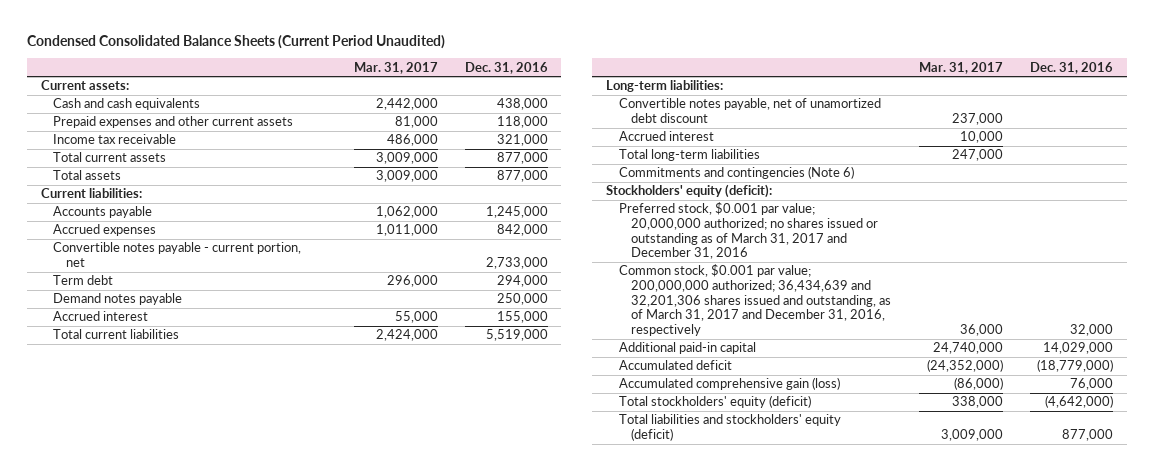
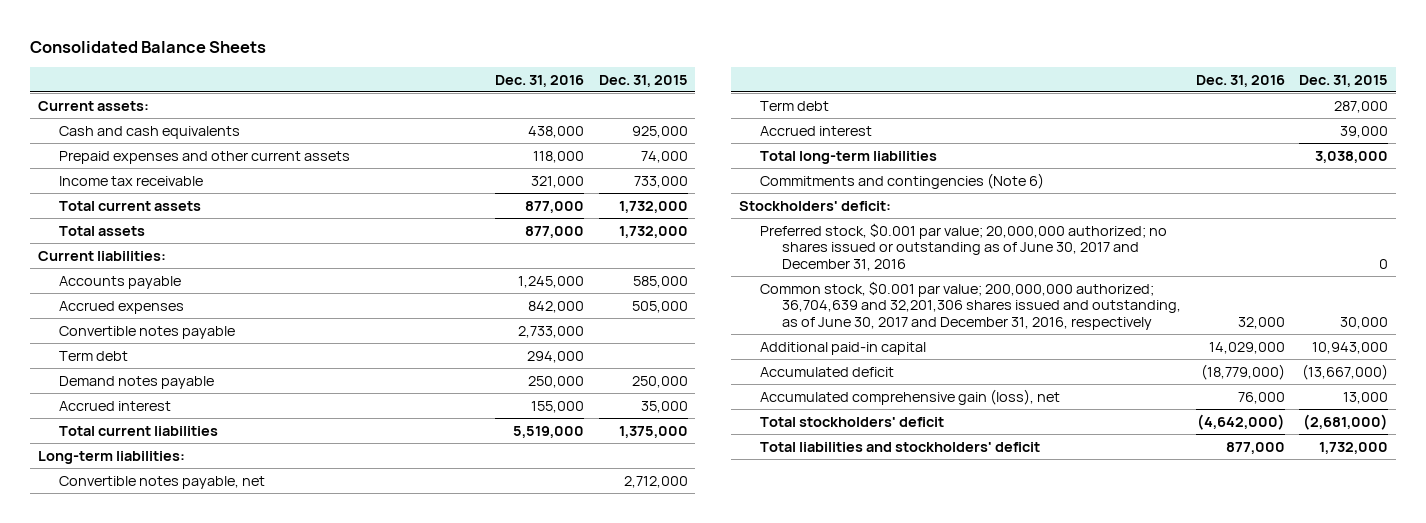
- Condensed Consolidated Balance Sheets (Current Period Unaudited)
+ Consolidated Balance Sheets
- | Mar. 31, 2017 | Dec. 31, 2016
+ | Dec. 31, 2016 | Dec. 31, 2015
- Convertible notes payable - current portion, net | | 2,733,000
+ Convertible notes payable | 2,733,000 |
- Convertible notes payable, net of unamortized debt discount | 237,000 |
+ Convertible notes payable, net | | 2,712,000
+ Term debt | | 287,000
- Stockholders' equity (deficit):
- Preferred stock, $0.001 par value; 20,000,000 authorized; no shares issued or outstanding as of March 31, 2017 and December 31, 2016
- Common stock, $0.001 par value; 200,000,000 authorized; 36,434,639 and 32,201,306 shares issued and outstanding, as of March 31, 2017 and December 31, 2016, respectively | 36,000 | 32,000
+ Stockholders' deficit:
+ Preferred stock, $0.001 par value; 20,000,000 authorized; no shares issued or outstanding as of June 30, 2017 and December 31, 2016 | | 0
+ Common stock, $0.001 par value; 200,000,000 authorized; 36,704,639 and 32,201,306 shares issued and outstanding, as of June 30, 2017 and December 31, 2016, respectively | 32,000 | 30,000
- Accumulated comprehensive gain (loss) | (86,000) | 76,000
- Total stockholders' equity (deficit) | 338,000 | (4,642,000)
- Total liabilities and stockholders' equity (deficit) | 3,009,000 | 877,000
+ Accumulated comprehensive gain (loss), net | 76,000 | 13,000
+ Total stockholders' deficit | (4,642,000) | (2,681,000)
+ Total liabilities and stockholders' deficit | 877,000 | 1,732,000

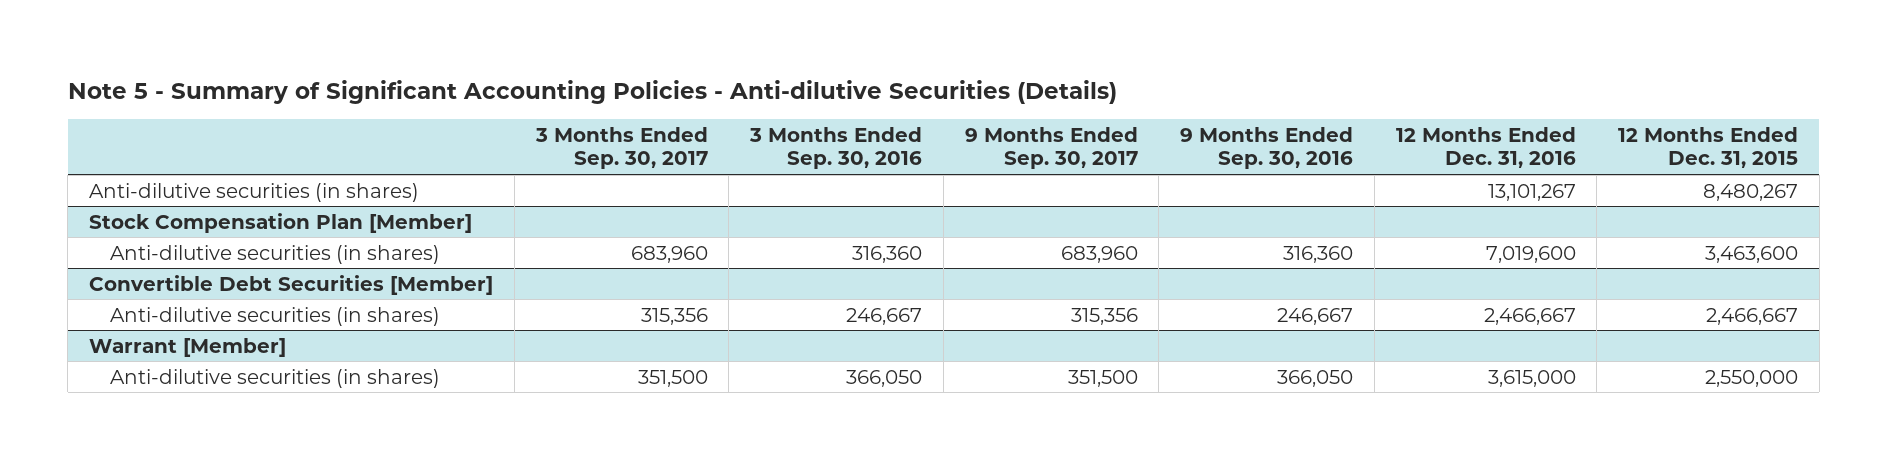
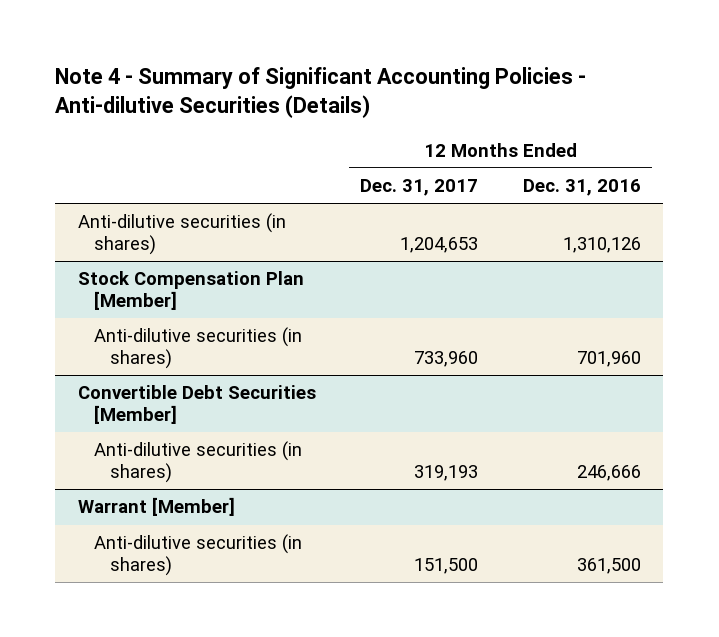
- Note 5 - Summary of Significant Accounting Policies - Anti-dilutive Securities (Details)
+ Note 4 - Summary of Significant Accounting Policies - Anti-dilutive Securities (Details)
- | 3 Months Ended Sep. 30, 2017 | 3 Months Ended Sep. 30, 2016 | 9 Months Ended Sep. 30, 2017 | 9 Months Ended Sep. 30, 2016 | 12 Months Ended Dec. 31, 2016 | 12 Months Ended Dec. 31, 2015
+ | 12 Months Ended Dec. 31, 2017 | 12 Months Ended Dec. 31, 2016
- Anti-dilutive securities (in shares) | | | | | 13,101,267 | 8,480,267
+ Anti-dilutive securities (in shares) | 1,204,653 | 1,310,126
@ Stock Compensation Plan [Member]
- Anti-dilutive securities (in shares) | 683,960 | 316,360 | 683,960 | 316,360 | 7,019,600 | 3,463,600
+ Anti-dilutive securities (in shares) | 733,960 | 701,960
@ Convertible Debt Securities [Member]
- Anti-dilutive securities (in shares) | 315,356 | 246,667 | 315,356 | 246,667 | 2,466,667 | 2,466,667
+ Anti-dilutive securities (in shares) | 319,193 | 246,666
@ Warrant [Member]
- Anti-dilutive securities (in shares) | 351,500 | 366,050 | 351,500 | 366,050 | 3,615,000 | 2,550,000
+ Anti-dilutive securities (in shares) | 151,500 | 361,500

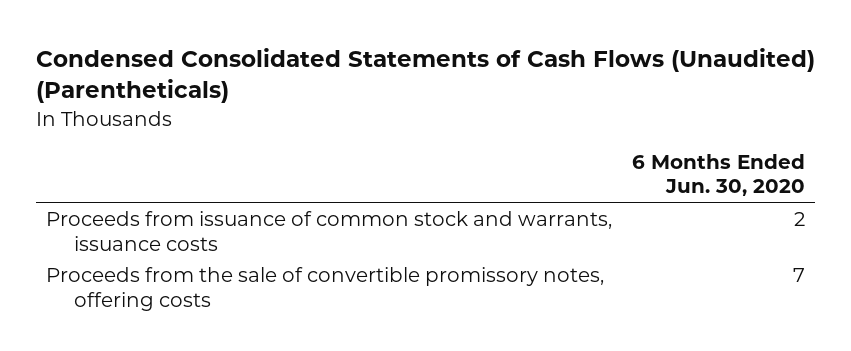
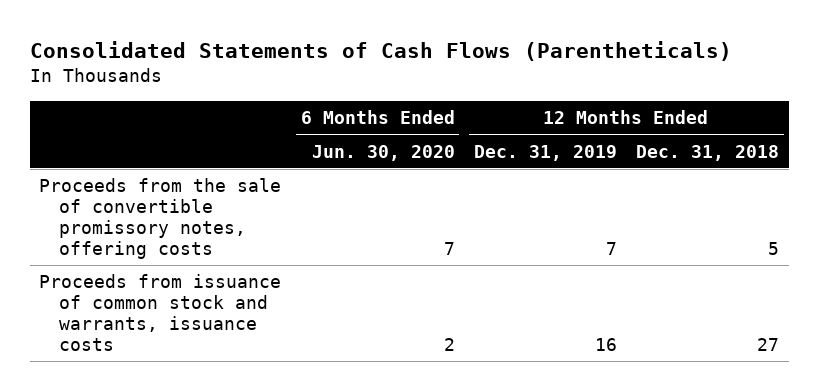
- Condensed Consolidated Statements of Cash Flows (Unaudited) (Parentheticals)
+ Consolidated Statements of Cash Flows (Parentheticals)
- | 6 Months Ended Jun. 30, 2020
+ | 6 Months Ended Jun. 30, 2020 | 12 Months Ended Dec. 31, 2019 | 12 Months Ended Dec. 31, 2018
moved down: Proceeds from issuance of common stock and warrants, issuance costs | 2 | 16 | 27

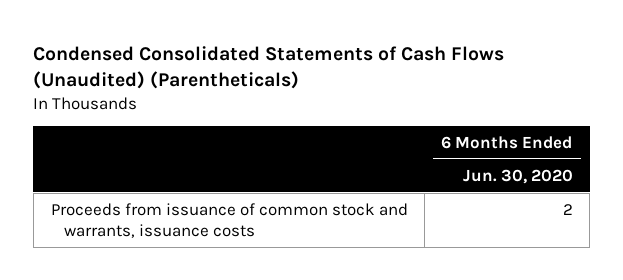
- Consolidated Statements of Cash Flows (Parentheticals)
+ Condensed Consolidated Statements of Cash Flows (Unaudited) (Parentheticals)
- | 6 Months Ended Jun. 30, 2020 | 12 Months Ended Dec. 31, 2019 | 12 Months Ended Dec. 31, 2018
+ | 6 Months Ended Jun. 30, 2020
- Proceeds from the sale of convertible promissory notes, offering costs | 7 | 7 | 5

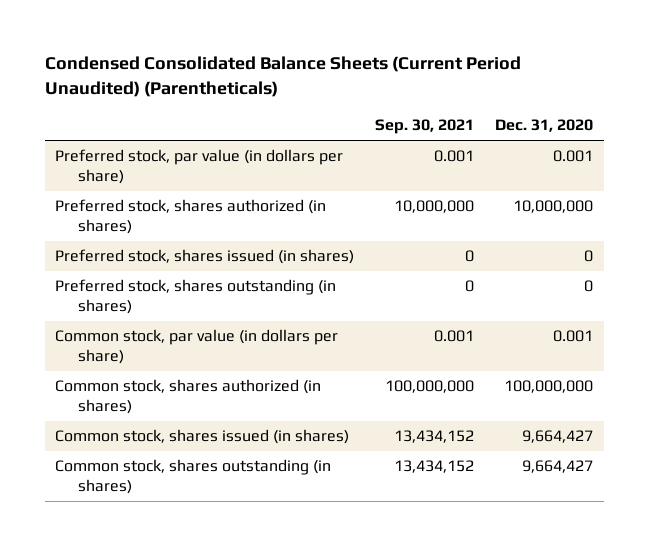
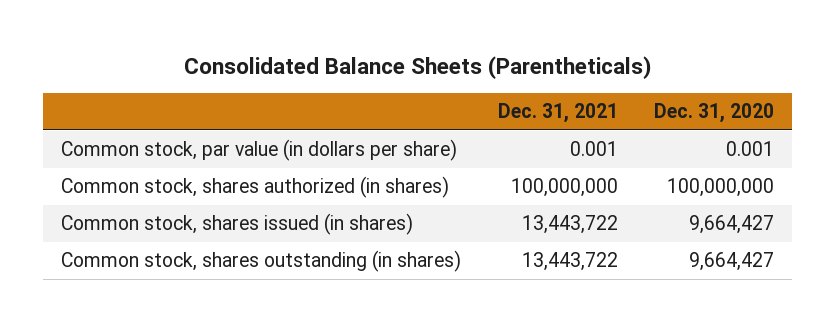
- Condensed Consolidated Balance Sheets (Current Period Unaudited) (Parentheticals)
+ Consolidated Balance Sheets (Parentheticals)
- | Sep. 30, 2021 | Dec. 31, 2020
+ | Dec. 31, 2021 | Dec. 31, 2020
- Preferred stock, par value (in dollars per share) | 0.001 | 0.001
- Preferred stock, shares authorized (in shares) | 10,000,000 | 10,000,000
- Preferred stock, shares issued (in shares) | 0 | 0
- Preferred stock, shares outstanding (in shares) | 0 | 0

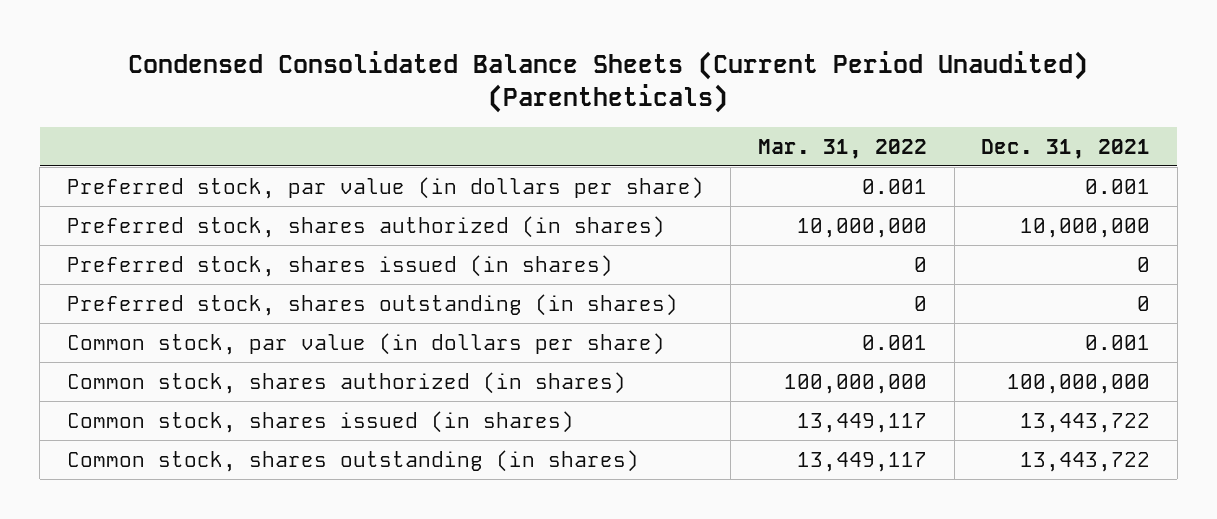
- Consolidated Balance Sheets (Parentheticals)
+ Condensed Consolidated Balance Sheets (Current Period Unaudited) (Parentheticals)
- | Dec. 31, 2021 | Dec. 31, 2020
+ | Mar. 31, 2022 | Dec. 31, 2021
+ Preferred stock, par value (in dollars per share) | 0.001 | 0.001
+ Preferred stock, shares authorized (in shares) | 10,000,000 | 10,000,000
+ Preferred stock, shares issued (in shares) | 0 | 0
+ Preferred stock, shares outstanding (in shares) | 0 | 0

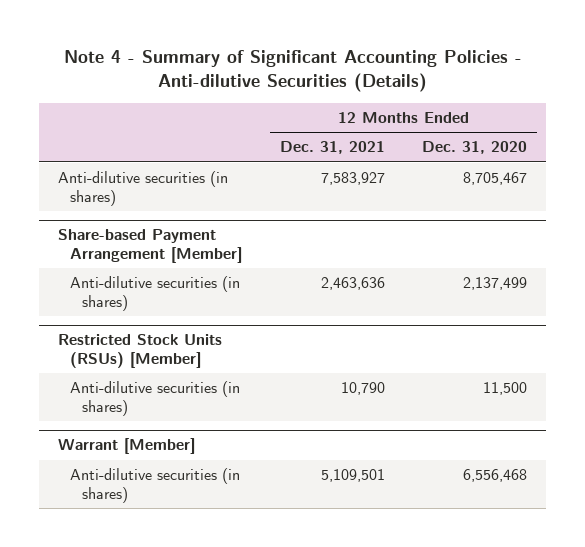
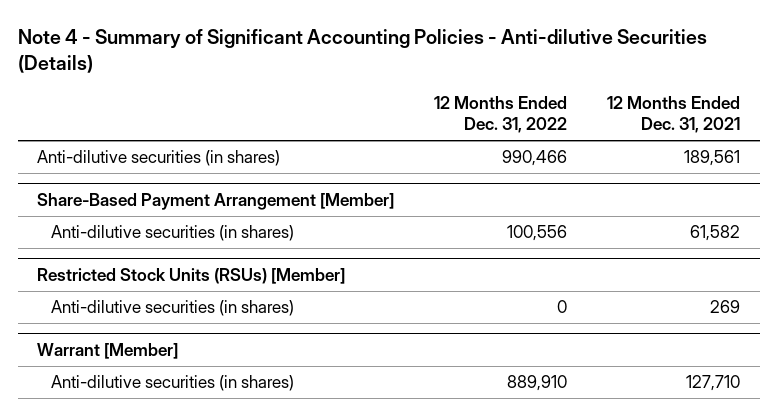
- | 12 Months Ended Dec. 31, 2021 | 12 Months Ended Dec. 31, 2020
+ | 12 Months Ended Dec. 31, 2022 | 12 Months Ended Dec. 31, 2021
- Anti-dilutive securities (in shares) | 7,583,927 | 8,705,467
- Share-based Payment Arrangement [Member]
- Anti-dilutive securities (in shares) | 2,463,636 | 2,137,499
+ Anti-dilutive securities (in shares) | 990,466 | 189,561
+ Share-Based Payment Arrangement [Member]
+ Anti-dilutive securities (in shares) | 100,556 | 61,582
@ Restricted Stock Units (RSUs) [Member]
- Anti-dilutive securities (in shares) | 10,790 | 11,500
+ Anti-dilutive securities (in shares) | 0 | 269
@ Warrant [Member]
- Anti-dilutive securities (in shares) | 5,109,501 | 6,556,468
+ Anti-dilutive securities (in shares) | 889,910 | 127,710

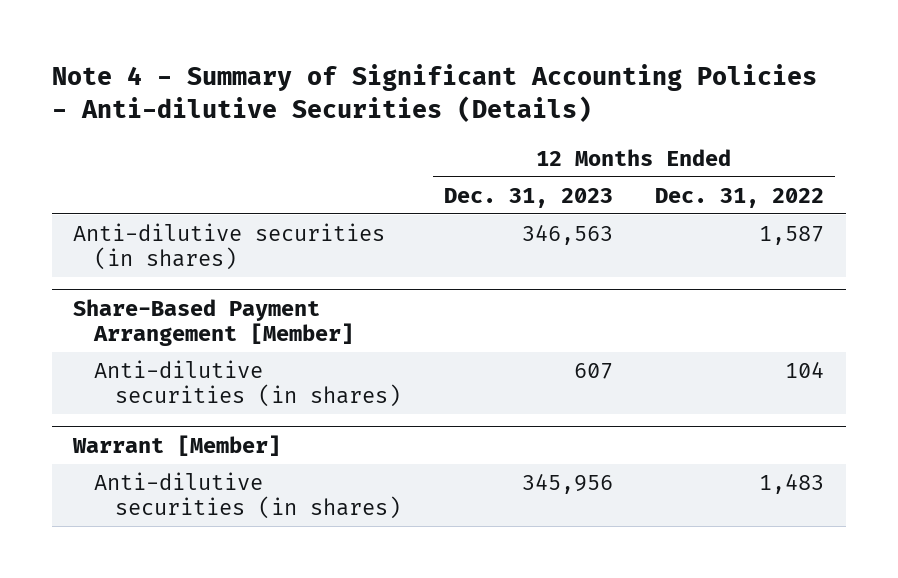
- | 12 Months Ended Dec. 31, 2022 | 12 Months Ended Dec. 31, 2021
+ | 12 Months Ended Dec. 31, 2023 | 12 Months Ended Dec. 31, 2022
- Anti-dilutive securities (in shares) | 990,466 | 189,561
+ Anti-dilutive securities (in shares) | 346,563 | 1,587
@ Share-Based Payment Arrangement [Member]
- Anti-dilutive securities (in shares) | 100,556 | 61,582
- Restricted Stock Units (RSUs) [Member]
- Anti-dilutive securities (in shares) | 0 | 269
@ Share-Based Payment Arrangement [Member]
+ Anti-dilutive securities (in shares) | 607 | 104
@ Warrant [Member]
- Anti-dilutive securities (in shares) | 889,910 | 127,710
+ Anti-dilutive securities (in shares) | 345,956 | 1,483

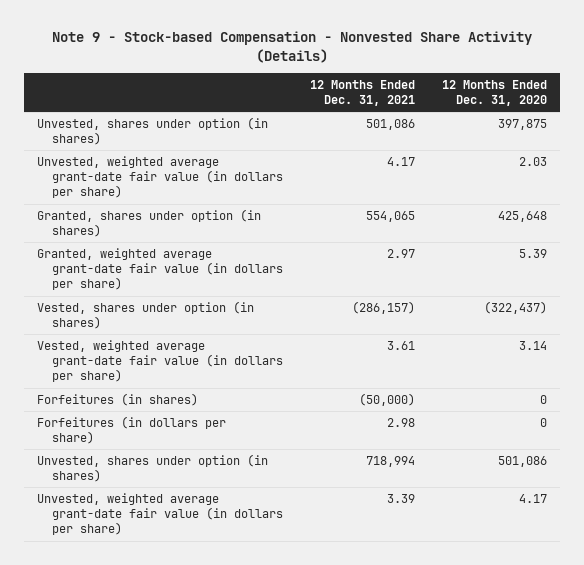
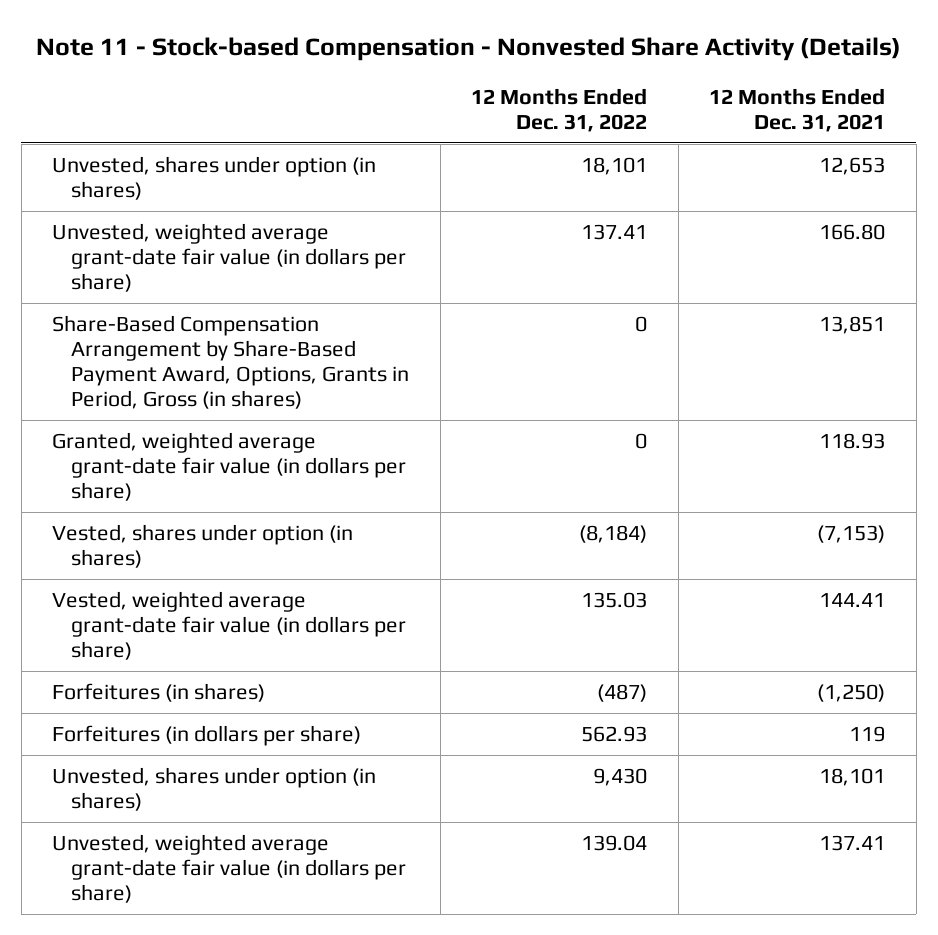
- Note 9 - Stock-based Compensation - Nonvested Share Activity (Details)
+ Note 11 - Stock-based Compensation - Nonvested Share Activity (Details)
- | 12 Months Ended Dec. 31, 2021 | 12 Months Ended Dec. 31, 2020
+ | 12 Months Ended Dec. 31, 2022 | 12 Months Ended Dec. 31, 2021
- Unvested, shares under option (in shares) | 501,086 | 397,875
- Unvested, weighted average grant-date fair value (in dollars per share) | 4.17 | 2.03
- Granted, shares under option (in shares) | 554,065 | 425,648
- Granted, weighted average grant-date fair value (in dollars per share) | 2.97 | 5.39
- Vested, shares under option (in shares) | (286,157) | (322,437)
- Vested, weighted average grant-date fair value (in dollars per share) | 3.61 | 3.14
- Forfeitures (in shares) | (50,000) | 0
- Forfeitures (in dollars per share) | 2.98 | 0
- Unvested, shares under option (in shares) | 718,994 | 501,086
- Unvested, weighted average grant-date fair value (in dollars per share) | 3.39 | 4.17
+ Unvested, shares under option (in shares) | 18,101 | 12,653
+ Unvested, weighted average grant-date fair value (in dollars per share) | 137.41 | 166.80
+ Share-Based Compensation Arrangement by Share-Based Payment Award, Options, Grants in Period, Gross (in shares) | 0 | 13,851
+ Granted, weighted average grant-date fair value (in dollars per share) | 0 | 118.93
+ Vested, shares under option (in shares) | (8,184) | (7,153)
+ Vested, weighted average grant-date fair value (in dollars per share) | 135.03 | 144.41
+ Forfeitures (in shares) | (487) | (1,250)
+ Forfeitures (in dollars per share) | 562.93 | 119
+ Unvested, shares under option (in shares) | 9,430 | 18,101
+ Unvested, weighted average grant-date fair value (in dollars per share) | 139.04 | 137.41

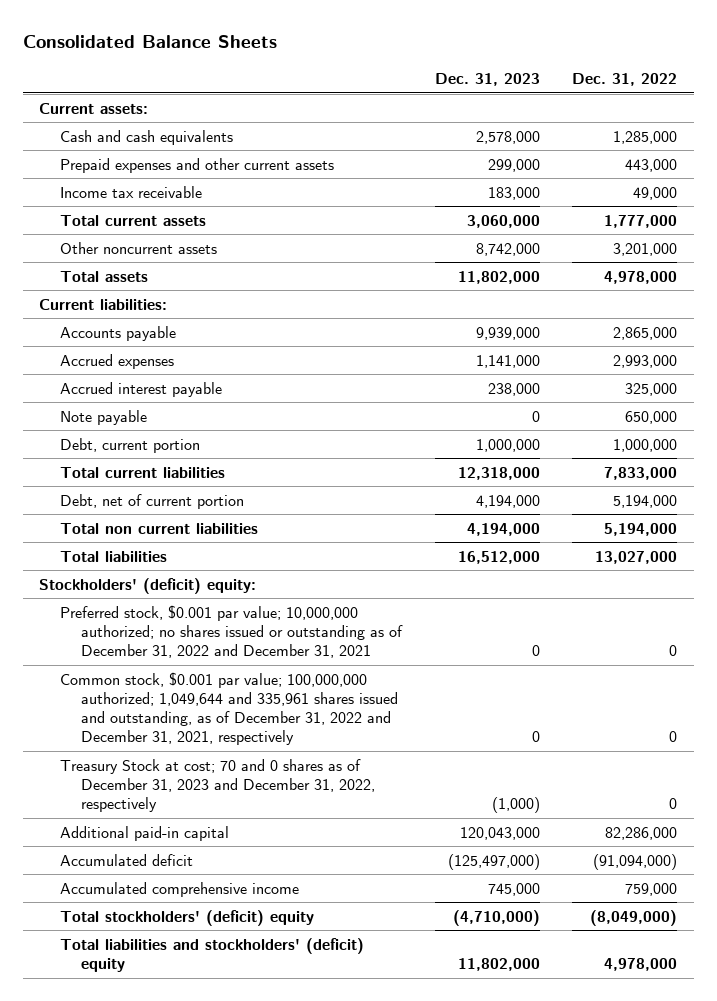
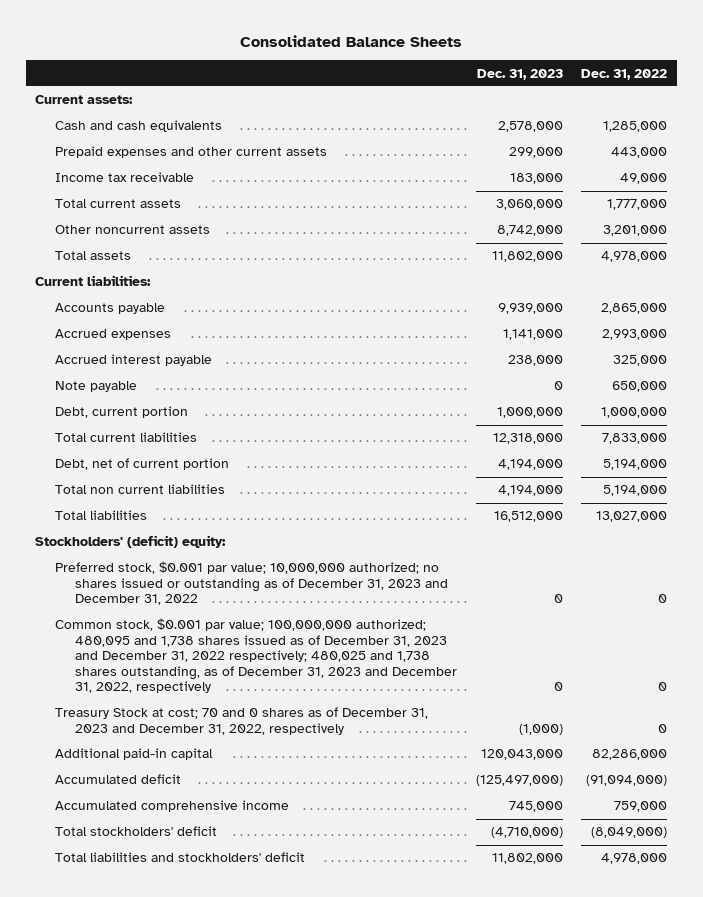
- Preferred stock, $0.001 par value; 10,000,000 authorized; no shares issued or outstanding as of December 31, 2022 and December 31, 2021 | 0 | 0
- Common stock, $0.001 par value; 100,000,000 authorized; 1,049,644 and 335,961 shares issued and outstanding, as of December 31, 2022 and December 31, 2021, respectively | 0 | 0
+ Preferred stock, $0.001 par value; 10,000,000 authorized; no shares issued or outstanding as of December 31, 2023 and December 31, 2022 | 0 | 0
+ Common stock, $0.001 par value; 100,000,000 authorized; 480,095 and 1,738 shares issued as of December 31, 2023 and December 31, 2022 respectively; 480,025 and 1,738 shares outstanding, as of December 31, 2023 and December 31, 2022, respectively | 0 | 0
- Total stockholders' (deficit) equity | (4,710,000) | (8,049,000)
- Total liabilities and stockholders' (deficit) equity | 11,802,000 | 4,978,000
+ Total stockholders' deficit | (4,710,000) | (8,049,000)
+ Total liabilities and stockholders' deficit | 11,802,000 | 4,978,000

